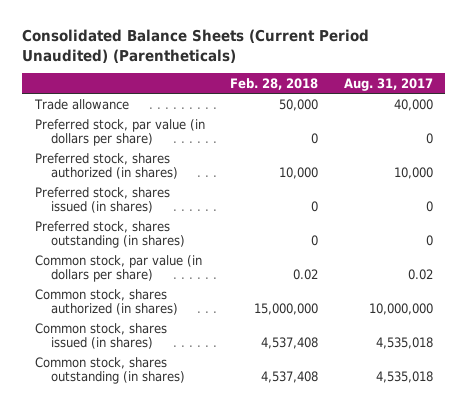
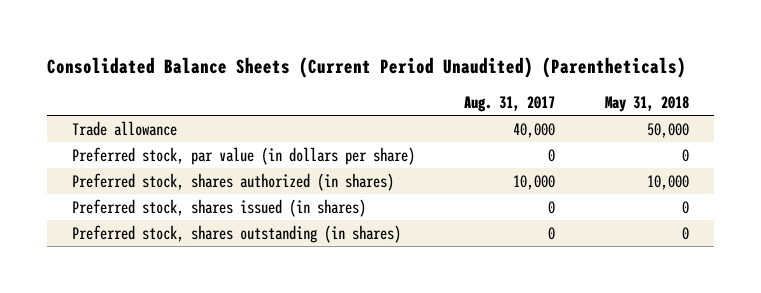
- | Feb. 28, 2018 | Aug. 31, 2017
+ | Aug. 31, 2017 | May 31, 2018
- Common stock, par value (in dollars per share) | 0.02 | 0.02
- Common stock, shares authorized (in shares) | 15,000,000 | 10,000,000
- Common stock, shares issued (in shares) | 4,537,408 | 4,535,018
- Common stock, shares outstanding (in shares) | 4,537,408 | 4,535,018

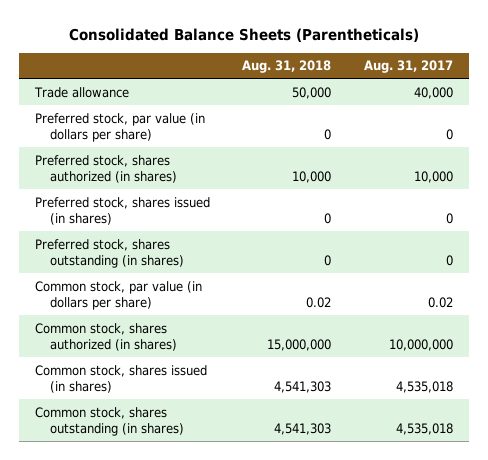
- Consolidated Balance Sheets (Current Period Unaudited) (Parentheticals)
+ Consolidated Balance Sheets (Parentheticals)
- | Aug. 31, 2017 | May 31, 2018
+ | Aug. 31, 2018 | Aug. 31, 2017
+ Common stock, par value (in dollars per share) | 0.02 | 0.02
+ Common stock, shares authorized (in shares) | 15,000,000 | 10,000,000
+ Common stock, shares issued (in shares) | 4,541,303 | 4,535,018
+ Common stock, shares outstanding (in shares) | 4,541,303 | 4,535,018

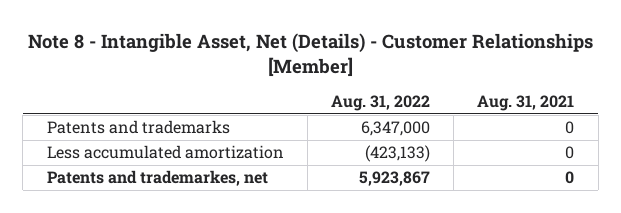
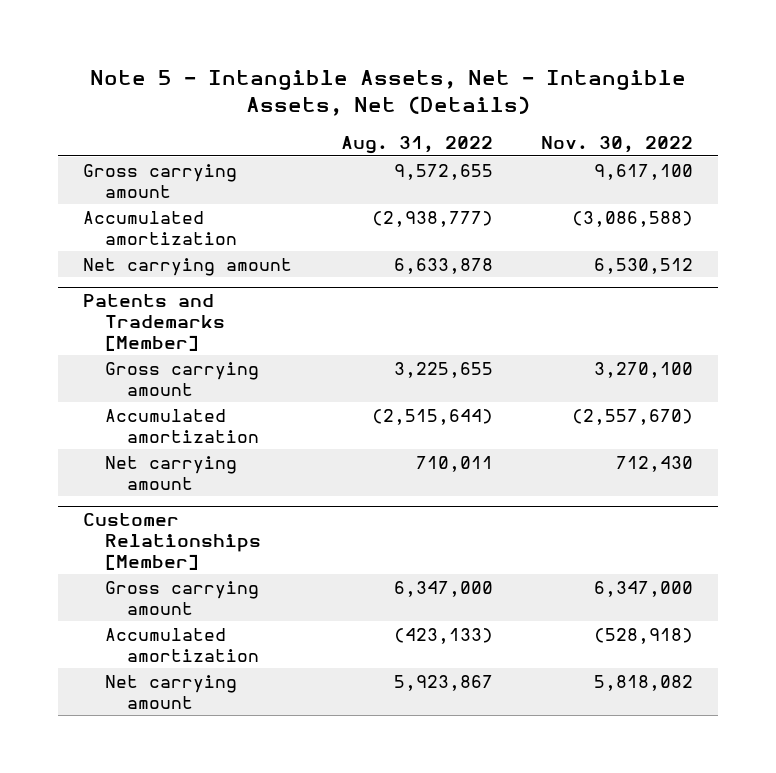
- Note 8 - Intangible Asset, Net (Details) - Customer Relationships [Member]
+ Note 5 - Intangible Assets, Net - Intangible Assets, Net (Details)
- | Aug. 31, 2022 | Aug. 31, 2021
+ | Aug. 31, 2022 | Nov. 30, 2022
- Patents and trademarks | 6,347,000 | 0
- Less accumulated amortization | (423,133) | 0
- Patents and trademarkes, net | 5,923,867 | 0
+ Gross carrying amount | 9,572,655 | 9,617,100
+ Accumulated amortization | (2,938,777) | (3,086,588)
+ Net carrying amount | 6,633,878 | 6,530,512
+ Patents and Trademarks [Member]
+ Gross carrying amount | 3,225,655 | 3,270,100
+ Accumulated amortization | (2,515,644) | (2,557,670)
+ Net carrying amount | 710,011 | 712,430
+ Customer Relationships [Member]
+ Gross carrying amount | 6,347,000 | 6,347,000
+ Accumulated amortization | (423,133) | (528,918)
+ Net carrying amount | 5,923,867 | 5,818,082

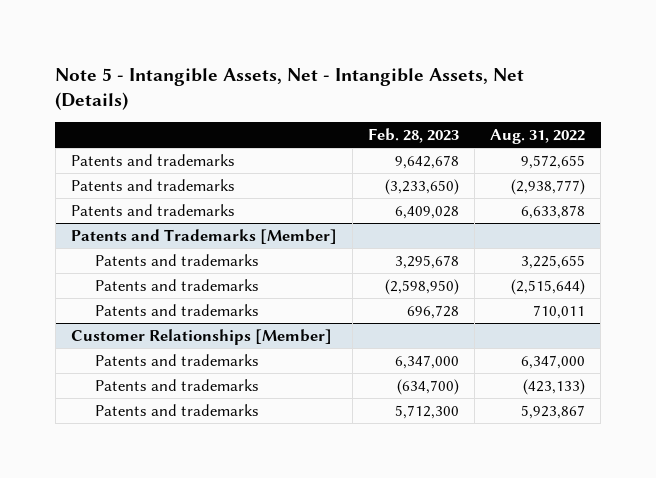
- | Aug. 31, 2022 | Nov. 30, 2022
+ | Feb. 28, 2023 | Aug. 31, 2022
- Gross carrying amount | 9,572,655 | 9,617,100
- Accumulated amortization | (2,938,777) | (3,086,588)
- Net carrying amount | 6,633,878 | 6,530,512
+ Patents and trademarks | 9,642,678 | 9,572,655
+ Patents and trademarks | (3,233,650) | (2,938,777)
+ Patents and trademarks | 6,409,028 | 6,633,878
@ Patents and Trademarks [Member]
- Gross carrying amount | 3,225,655 | 3,270,100
- Accumulated amortization | (2,515,644) | (2,557,670)
- Net carrying amount | 710,011 | 712,430
+ Patents and trademarks | 3,295,678 | 3,225,655
+ Patents and trademarks | (2,598,950) | (2,515,644)
+ Patents and trademarks | 696,728 | 710,011
@ Customer Relationships [Member]
- Gross carrying amount | 6,347,000 | 6,347,000
- Accumulated amortization | (423,133) | (528,918)
- Net carrying amount | 5,923,867 | 5,818,082
+ Patents and trademarks | 6,347,000 | 6,347,000
+ Patents and trademarks | (634,700) | (423,133)
+ Patents and trademarks | 5,712,300 | 5,923,867

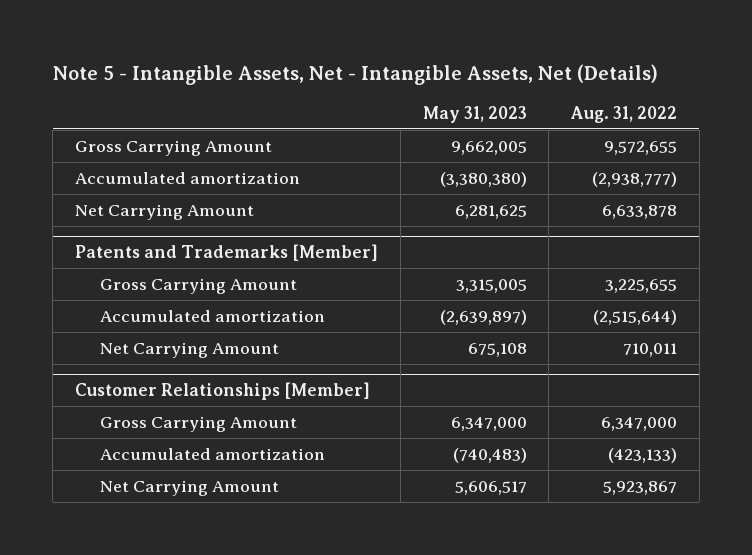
- | Feb. 28, 2023 | Aug. 31, 2022
+ | May 31, 2023 | Aug. 31, 2022
- Patents and trademarks | 9,642,678 | 9,572,655
- Patents and trademarks | (3,233,650) | (2,938,777)
- Patents and trademarks | 6,409,028 | 6,633,878
+ Gross Carrying Amount | 9,662,005 | 9,572,655
+ Accumulated amortization | (3,380,380) | (2,938,777)
+ Net Carrying Amount | 6,281,625 | 6,633,878
@ Patents and Trademarks [Member]
- Patents and trademarks | 3,295,678 | 3,225,655
- Patents and trademarks | (2,598,950) | (2,515,644)
- Patents and trademarks | 696,728 | 710,011
+ Gross Carrying Amount | 3,315,005 | 3,225,655
+ Accumulated amortization | (2,639,897) | (2,515,644)
+ Net Carrying Amount | 675,108 | 710,011
@ Customer Relationships [Member]
- Patents and trademarks | 6,347,000 | 6,347,000
- Patents and trademarks | (634,700) | (423,133)
- Patents and trademarks | 5,712,300 | 5,923,867
+ Gross Carrying Amount | 6,347,000 | 6,347,000
+ Accumulated amortization | (740,483) | (423,133)
+ Net Carrying Amount | 5,606,517 | 5,923,867

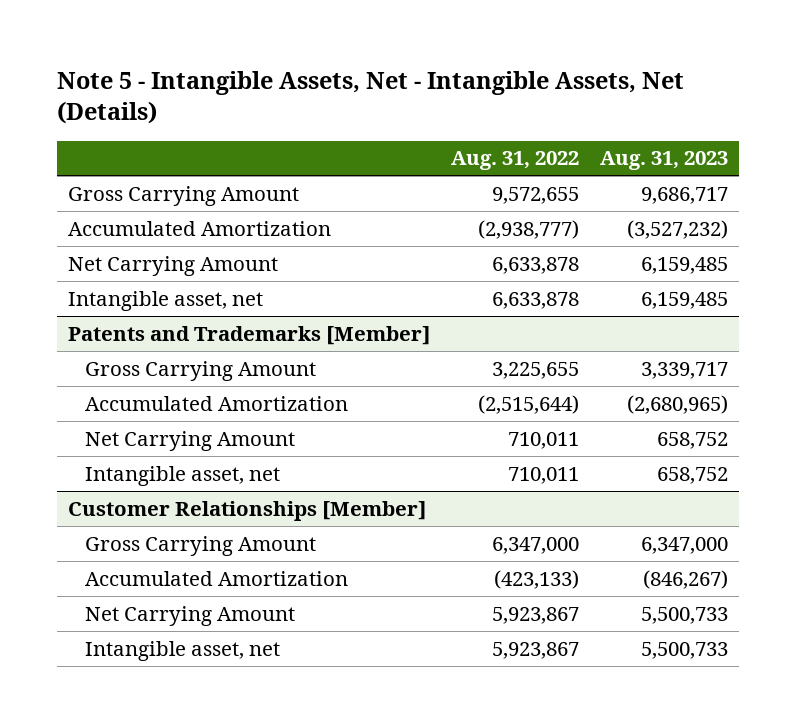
- | May 31, 2023 | Aug. 31, 2022
+ | Aug. 31, 2022 | Aug. 31, 2023
- Accumulated amortization | (3,380,380) | (2,938,777)
+ Accumulated Amortization | (2,938,777) | (3,527,232)
+ Intangible asset, net | 6,633,878 | 6,159,485
@ Patents and Trademarks [Member]
- Accumulated amortization | (2,639,897) | (2,515,644)
+ Accumulated Amortization | (2,515,644) | (2,680,965)
+ Intangible asset, net | 710,011 | 658,752
@ Customer Relationships [Member]
- Accumulated amortization | (740,483) | (423,133)
+ Accumulated Amortization | (423,133) | (846,267)
+ Intangible asset, net | 5,923,867 | 5,500,733

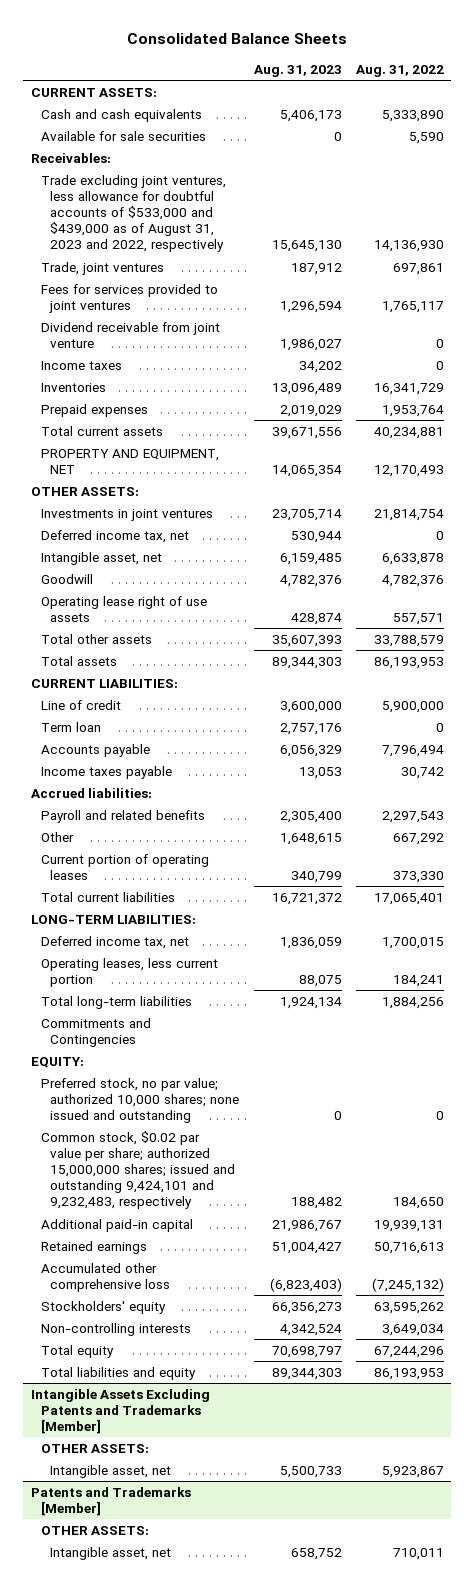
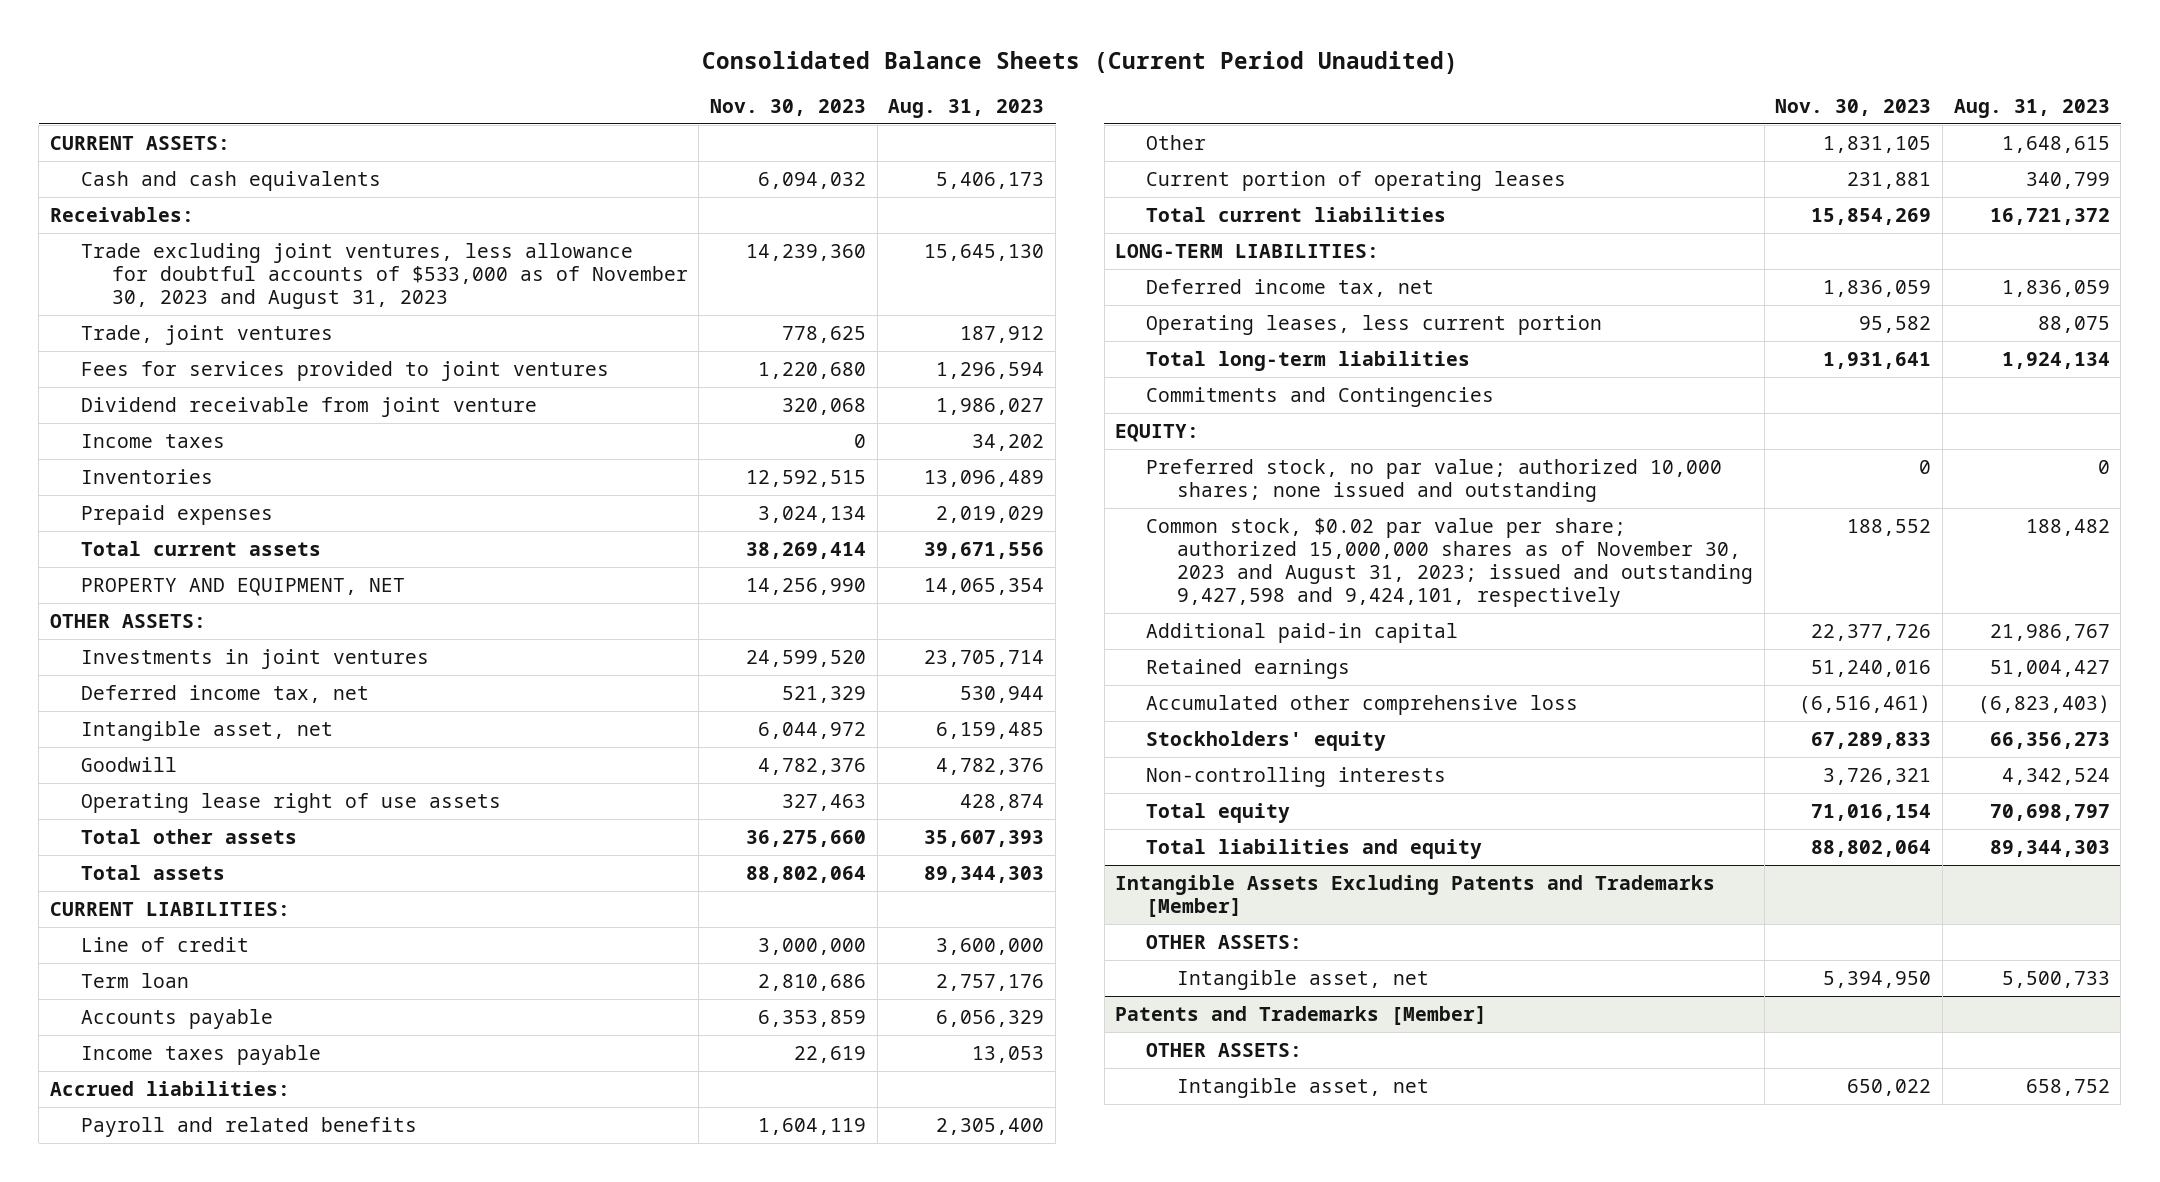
- Consolidated Balance Sheets
+ Consolidated Balance Sheets (Current Period Unaudited)
- | Aug. 31, 2023 | Aug. 31, 2022
+ | Nov. 30, 2023 | Aug. 31, 2023
- Available for sale securities | 0 | 5,590
- Trade excluding joint ventures, less allowance for doubtful accounts of $533,000 and $439,000 as of August 31, 2023 and 2022, respectively | 15,645,130 | 14,136,930
+ Trade excluding joint ventures, less allowance for doubtful accounts of $533,000 as of November 30, 2023 and August 31, 2023 | 14,239,360 | 15,645,130
- Common stock, $0.02 par value per share; authorized 15,000,000 shares; issued and outstanding 9,424,101 and 9,232,483, respectively | 188,482 | 184,650
+ Common stock, $0.02 par value per share; authorized 15,000,000 shares as of November 30, 2023 and August 31, 2023; issued and outstanding 9,427,598 and 9,424,101, respectively | 188,552 | 188,482

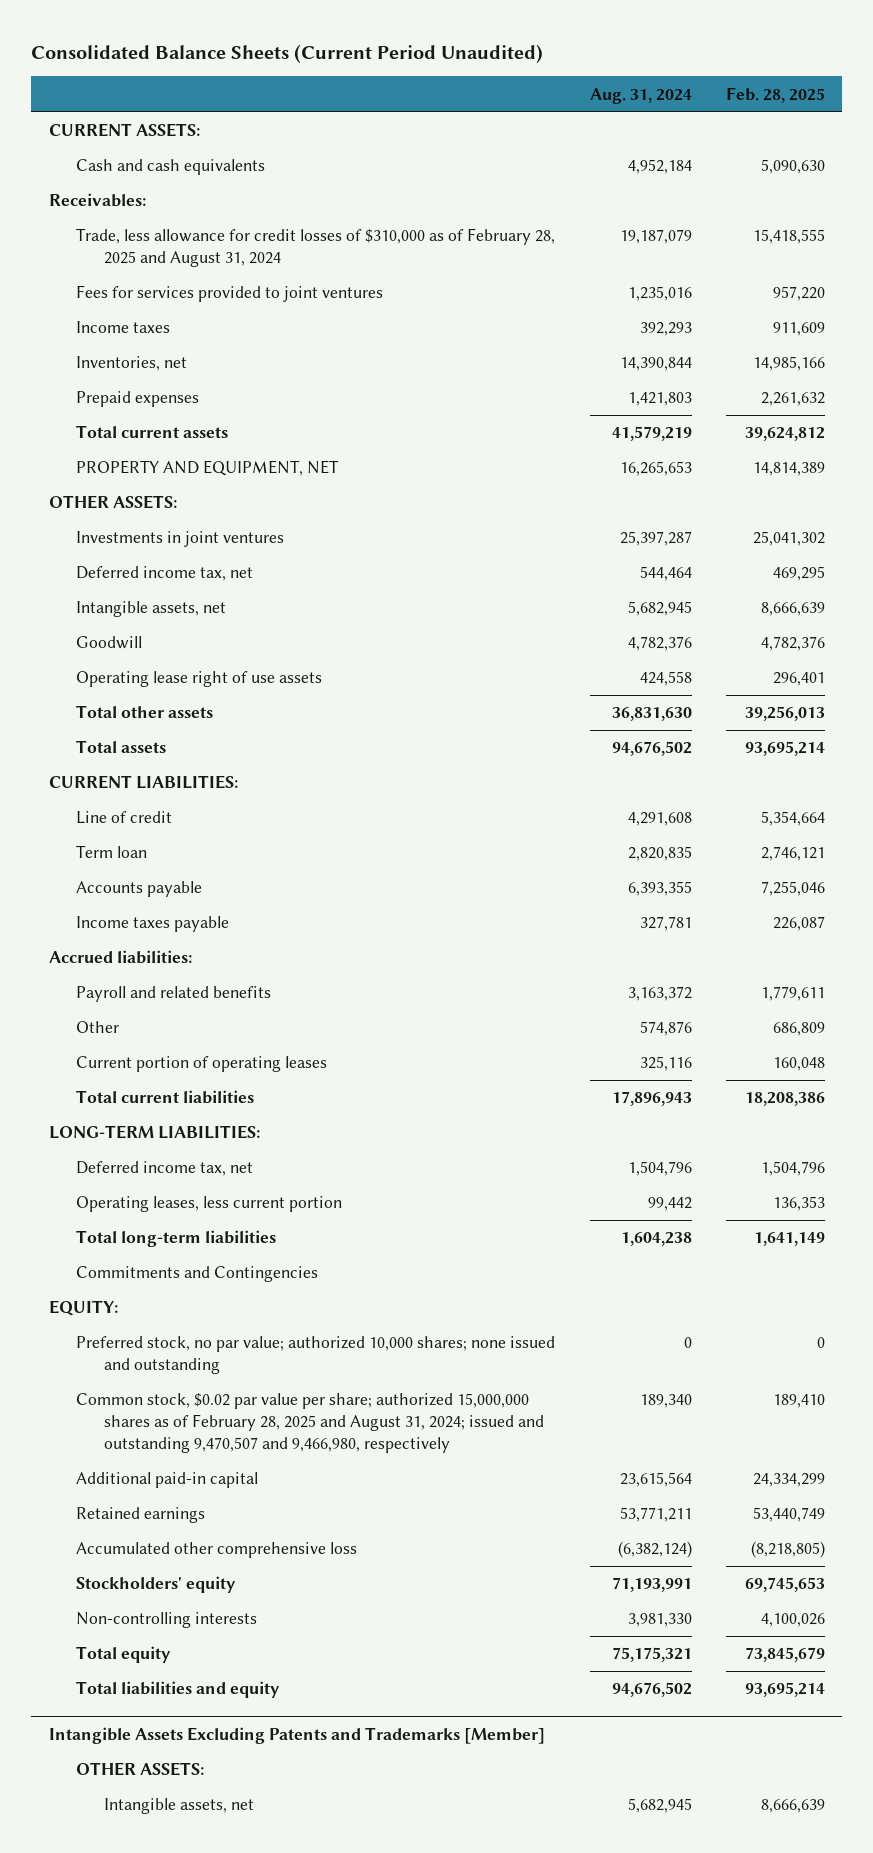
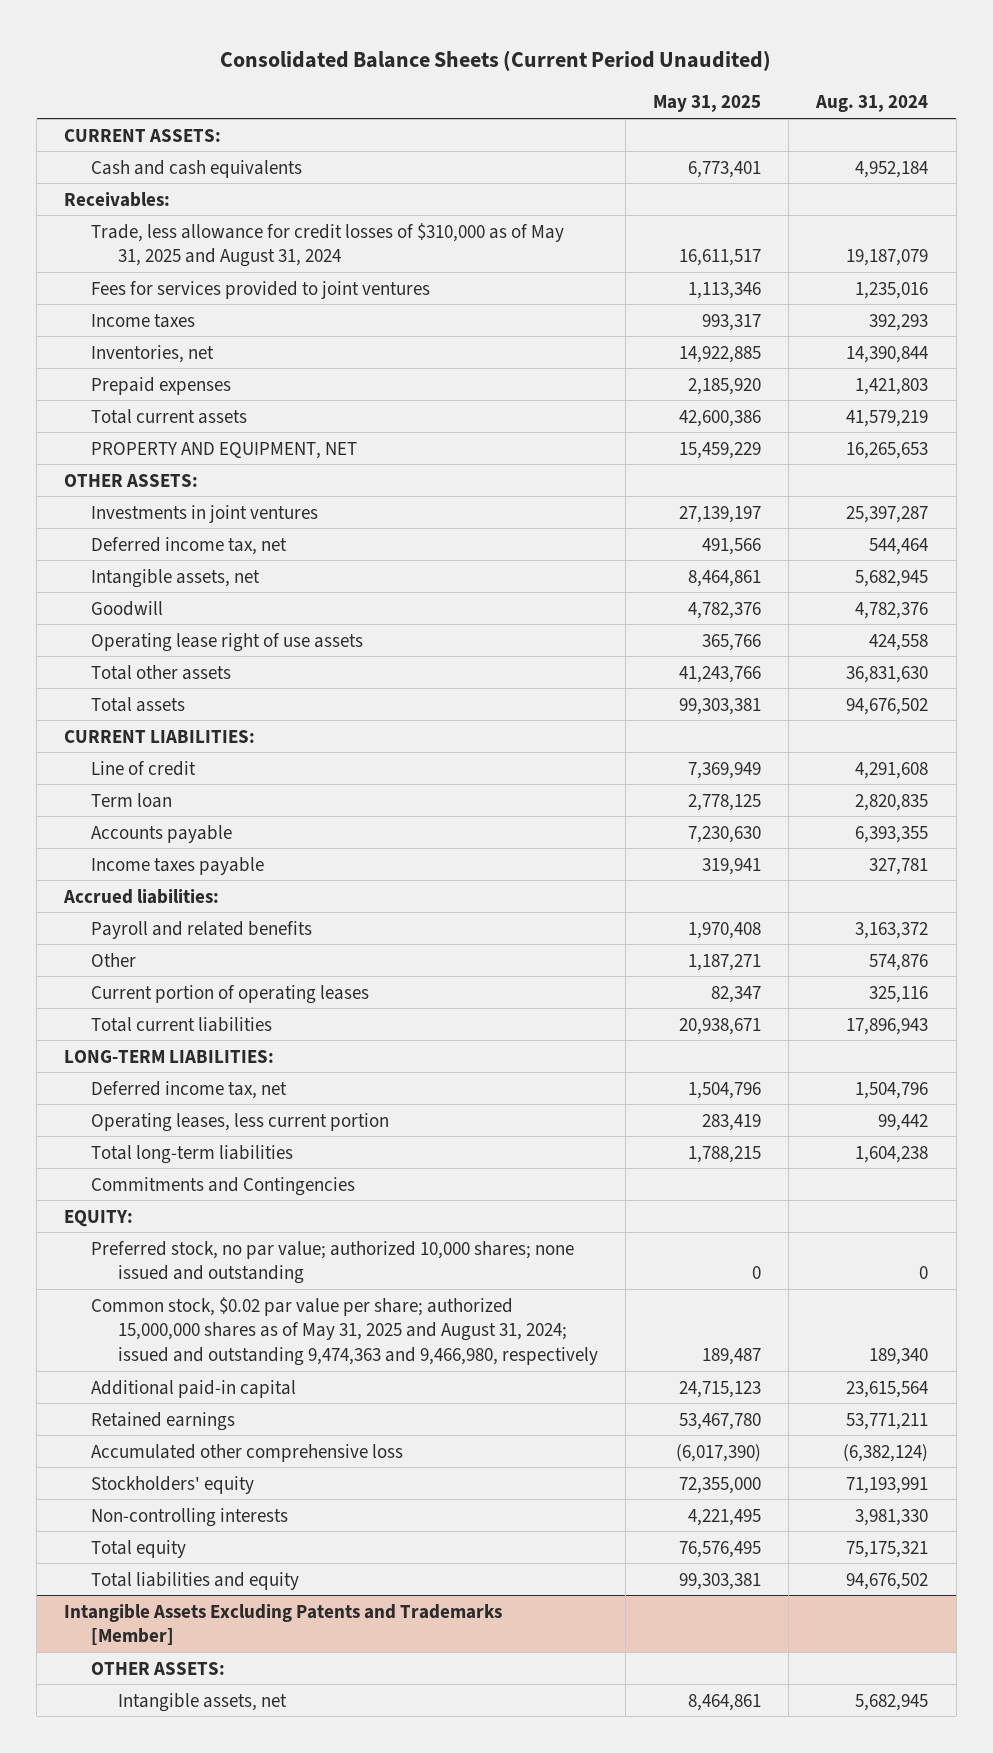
- | Aug. 31, 2024 | Feb. 28, 2025
+ | May 31, 2025 | Aug. 31, 2024
- Trade, less allowance for credit losses of $310,000 as of February 28, 2025 and August 31, 2024 | 19,187,079 | 15,418,555
+ Trade, less allowance for credit losses of $310,000 as of May 31, 2025 and August 31, 2024 | 16,611,517 | 19,187,079
- Common stock, $0.02 par value per share; authorized 15,000,000 shares as of February 28, 2025 and August 31, 2024; issued and outstanding 9,470,507 and 9,466,980, respectively | 189,340 | 189,410
+ Common stock, $0.02 par value per share; authorized 15,000,000 shares as of May 31, 2025 and August 31, 2024; issued and outstanding 9,474,363 and 9,466,980, respectively | 189,487 | 189,340

